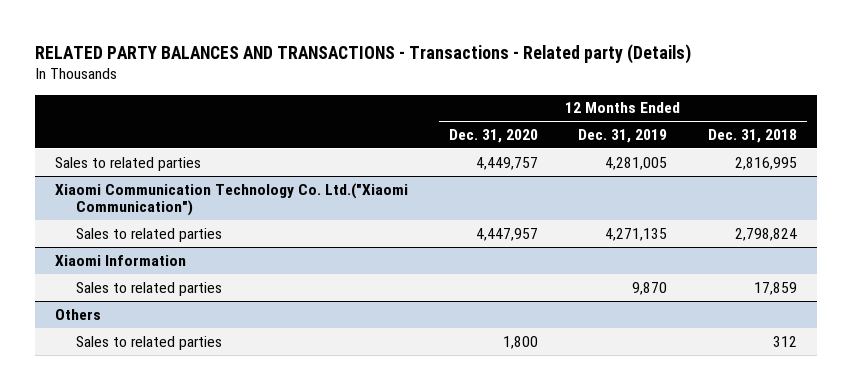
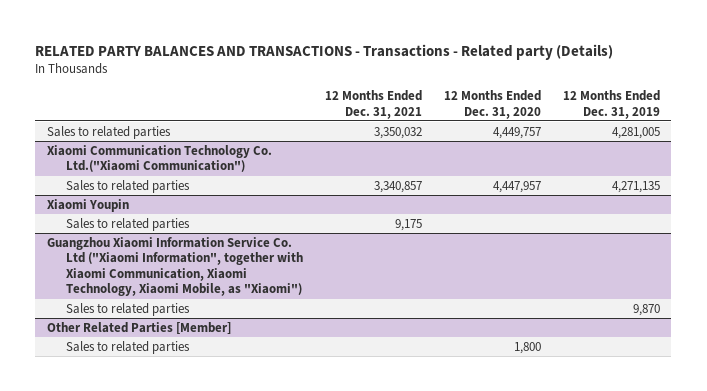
- | 12 Months Ended Dec. 31, 2020 | 12 Months Ended Dec. 31, 2019 | 12 Months Ended Dec. 31, 2018
+ | 12 Months Ended Dec. 31, 2021 | 12 Months Ended Dec. 31, 2020 | 12 Months Ended Dec. 31, 2019
- Xiaomi Information
+ Xiaomi Youpin
+ Sales to related parties | 9,175 | |
+ Guangzhou Xiaomi Information Service Co. Ltd ("Xiaomi Information", together with Xiaomi Communication, Xiaomi Technology, Xiaomi Mobile, as "Xiaomi")
- Others
+ Other Related Parties [Member]

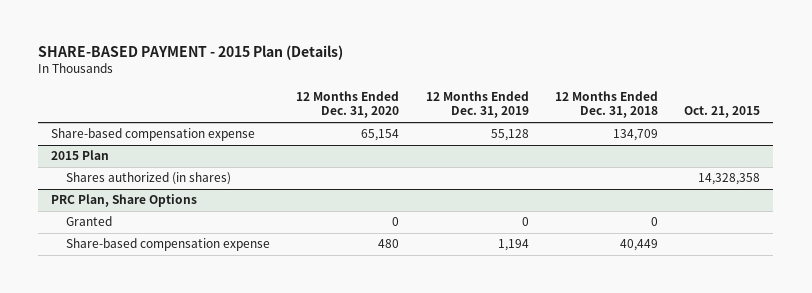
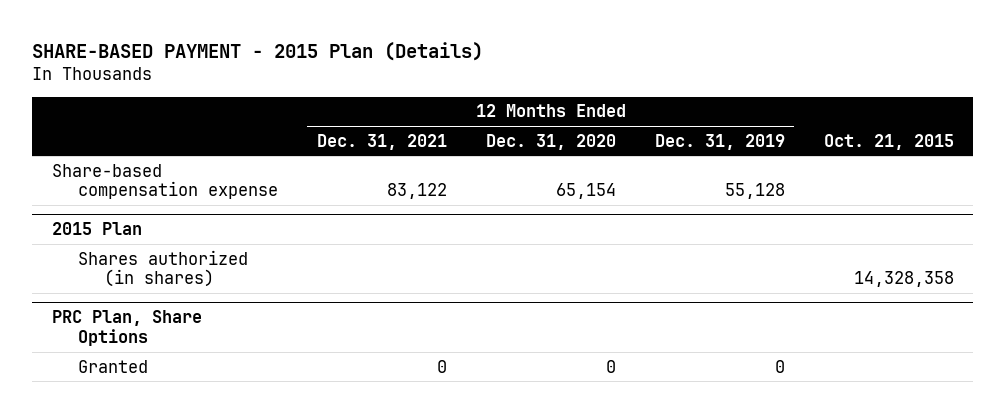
- | 12 Months Ended Dec. 31, 2020 | 12 Months Ended Dec. 31, 2019 | 12 Months Ended Dec. 31, 2018 | Oct. 21, 2015
+ | 12 Months Ended Dec. 31, 2021 | 12 Months Ended Dec. 31, 2020 | 12 Months Ended Dec. 31, 2019 | Oct. 21, 2015
@ PRC Plan, Share Options
- Share-based compensation expense | 480 | 1,194 | 40,449 |

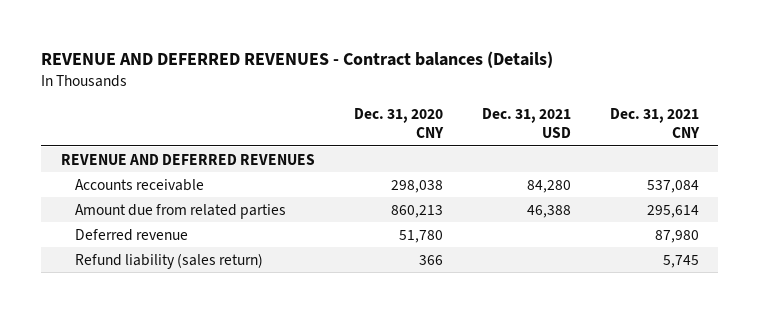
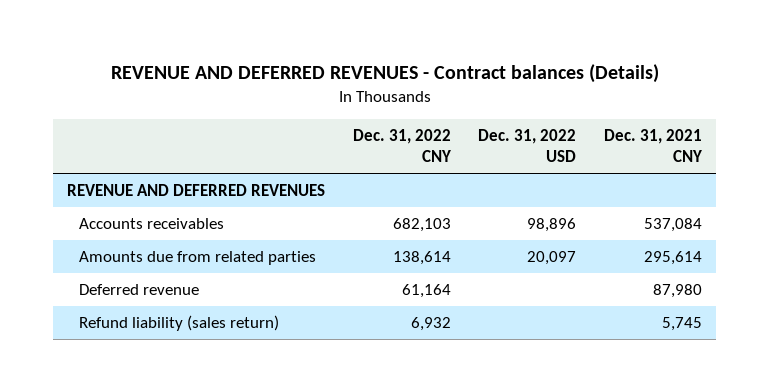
- | Dec. 31, 2020 CNY | Dec. 31, 2021 USD | Dec. 31, 2021 CNY
+ | Dec. 31, 2022 CNY | Dec. 31, 2022 USD | Dec. 31, 2021 CNY
- Accounts receivable | 298,038 | 84,280 | 537,084
- Amount due from related parties | 860,213 | 46,388 | 295,614
+ Accounts receivables | 682,103 | 98,896 | 537,084
+ Amounts due from related parties | 138,614 | 20,097 | 295,614

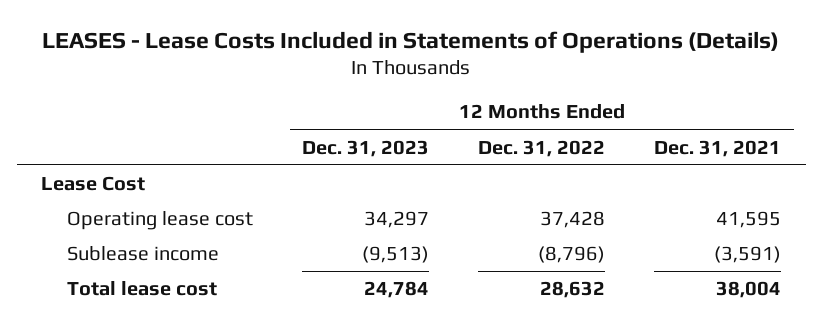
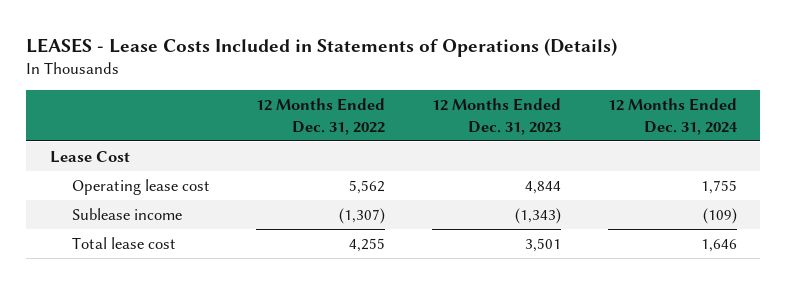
- | 12 Months Ended Dec. 31, 2023 | 12 Months Ended Dec. 31, 2022 | 12 Months Ended Dec. 31, 2021
+ | 12 Months Ended Dec. 31, 2022 | 12 Months Ended Dec. 31, 2023 | 12 Months Ended Dec. 31, 2024
- Operating lease cost | 34,297 | 37,428 | 41,595
- Sublease income | (9,513) | (8,796) | (3,591)
- Total lease cost | 24,784 | 28,632 | 38,004
+ Operating lease cost | 5,562 | 4,844 | 1,755
+ Sublease income | (1,307) | (1,343) | (109)
+ Total lease cost | 4,255 | 3,501 | 1,646

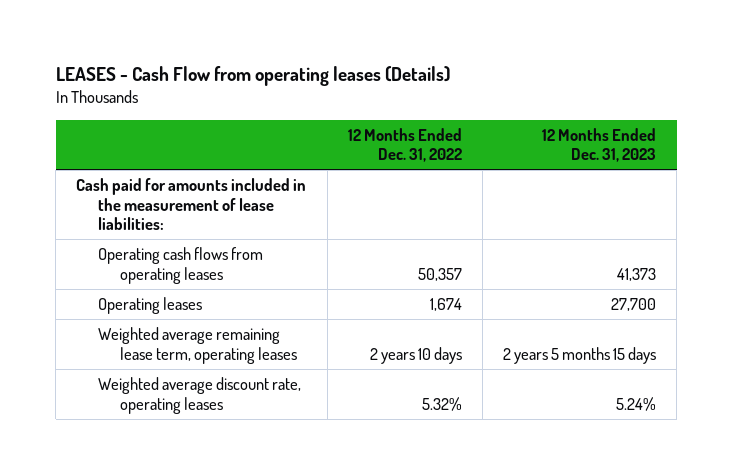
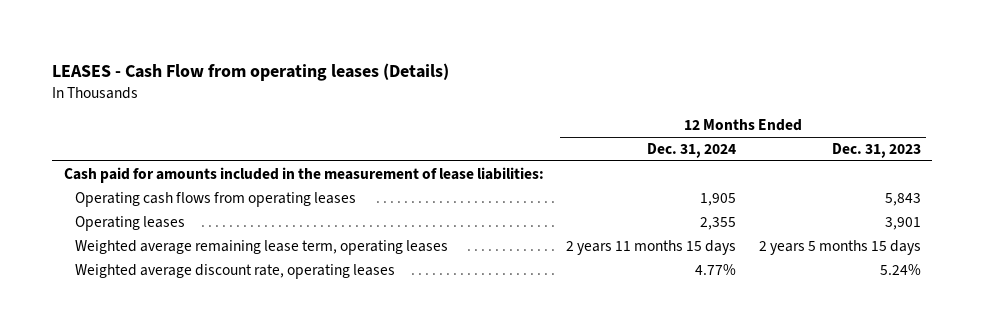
- | 12 Months Ended Dec. 31, 2022 | 12 Months Ended Dec. 31, 2023
+ | 12 Months Ended Dec. 31, 2024 | 12 Months Ended Dec. 31, 2023
- Operating cash flows from operating leases | 50,357 | 41,373
- Operating leases | 1,674 | 27,700
+ Operating cash flows from operating leases | 1,905 | 5,843
+ Operating leases | 2,355 | 3,901

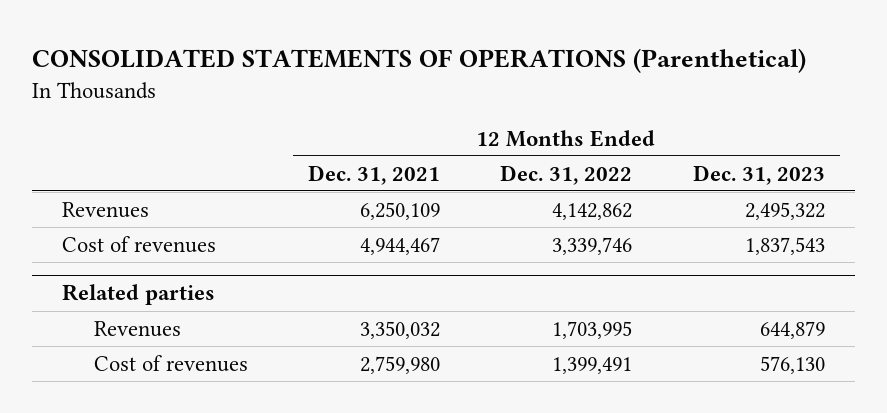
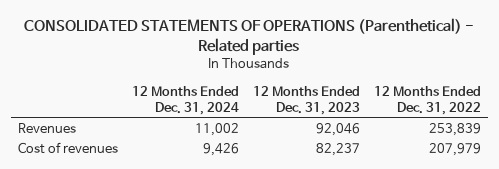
- CONSOLIDATED STATEMENTS OF OPERATIONS (Parenthetical)
+ CONSOLIDATED STATEMENTS OF OPERATIONS (Parenthetical) - Related parties
- | 12 Months Ended Dec. 31, 2021 | 12 Months Ended Dec. 31, 2022 | 12 Months Ended Dec. 31, 2023
+ | 12 Months Ended Dec. 31, 2024 | 12 Months Ended Dec. 31, 2023 | 12 Months Ended Dec. 31, 2022
- Revenues | 6,250,109 | 4,142,862 | 2,495,322
- Cost of revenues | 4,944,467 | 3,339,746 | 1,837,543
- Related parties
- Revenues | 3,350,032 | 1,703,995 | 644,879
- Cost of revenues | 2,759,980 | 1,399,491 | 576,130
+ Revenues | 11,002 | 92,046 | 253,839
+ Cost of revenues | 9,426 | 82,237 | 207,979

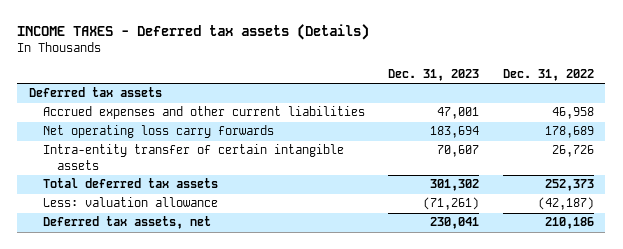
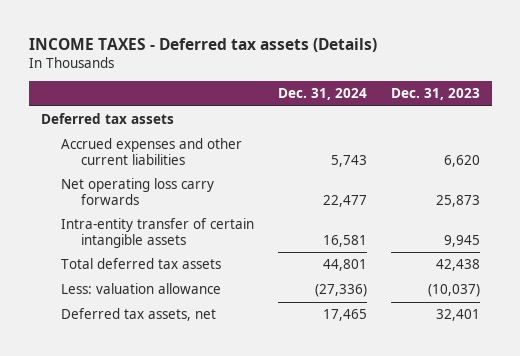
- | Dec. 31, 2023 | Dec. 31, 2022
+ | Dec. 31, 2024 | Dec. 31, 2023
- Accrued expenses and other current liabilities | 47,001 | 46,958
- Net operating loss carry forwards | 183,694 | 178,689
- Intra-entity transfer of certain intangible assets | 70,607 | 26,726
- Total deferred tax assets | 301,302 | 252,373
- Less: valuation allowance | (71,261) | (42,187)
- Deferred tax assets, net | 230,041 | 210,186
+ Accrued expenses and other current liabilities | 5,743 | 6,620
+ Net operating loss carry forwards | 22,477 | 25,873
+ Intra-entity transfer of certain intangible assets | 16,581 | 9,945
+ Total deferred tax assets | 44,801 | 42,438
+ Less: valuation allowance | (27,336) | (10,037)
+ Deferred tax assets, net | 17,465 | 32,401

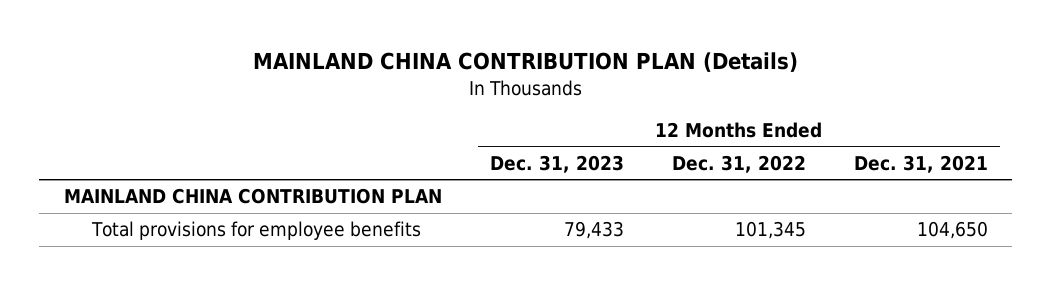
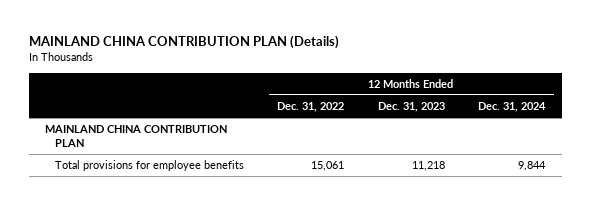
- | 12 Months Ended Dec. 31, 2023 | 12 Months Ended Dec. 31, 2022 | 12 Months Ended Dec. 31, 2021
+ | 12 Months Ended Dec. 31, 2022 | 12 Months Ended Dec. 31, 2023 | 12 Months Ended Dec. 31, 2024
- Total provisions for employee benefits | 79,433 | 101,345 | 104,650
+ Total provisions for employee benefits | 15,061 | 11,218 | 9,844

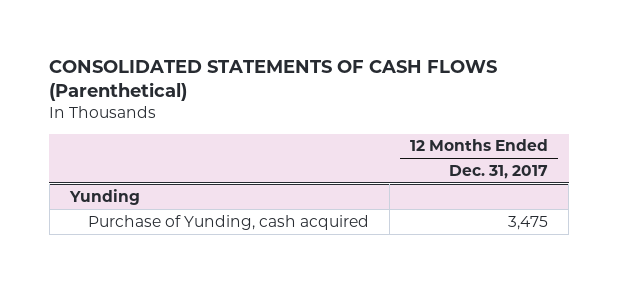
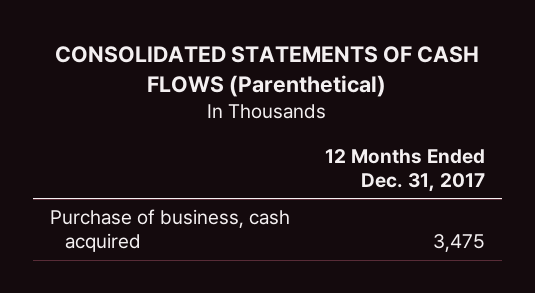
- Yunding
- Purchase of Yunding, cash acquired | 3,475
+ Purchase of business, cash acquired | 3,475

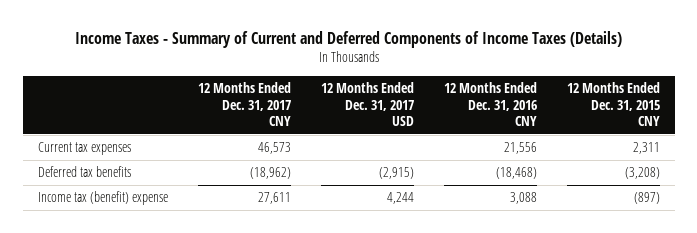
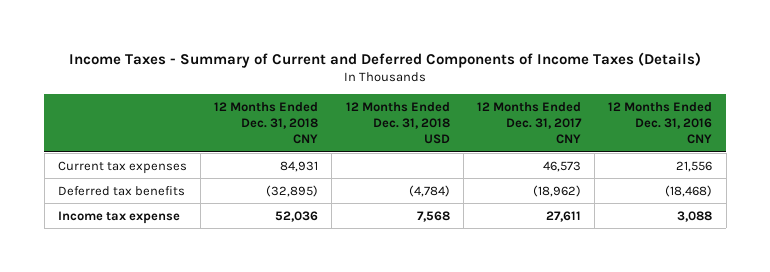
- | 12 Months Ended Dec. 31, 2017 CNY | 12 Months Ended Dec. 31, 2017 USD | 12 Months Ended Dec. 31, 2016 CNY | 12 Months Ended Dec. 31, 2015 CNY
+ | 12 Months Ended Dec. 31, 2018 CNY | 12 Months Ended Dec. 31, 2018 USD | 12 Months Ended Dec. 31, 2017 CNY | 12 Months Ended Dec. 31, 2016 CNY
- Income tax (benefit) expense | 27,611 | 4,244 | 3,088 | (897)
+ Income tax expense | 52,036 | 7,568 | 27,611 | 3,088

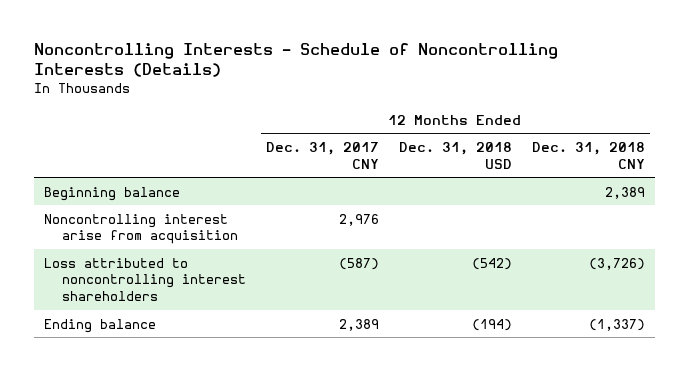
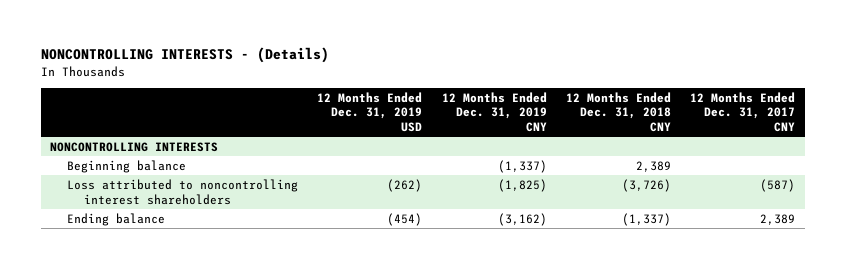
- Noncontrolling Interests - Schedule of Noncontrolling Interests (Details)
+ NONCONTROLLING INTERESTS - (Details)
- | 12 Months Ended Dec. 31, 2017 CNY | 12 Months Ended Dec. 31, 2018 USD | 12 Months Ended Dec. 31, 2018 CNY
+ | 12 Months Ended Dec. 31, 2019 USD | 12 Months Ended Dec. 31, 2019 CNY | 12 Months Ended Dec. 31, 2018 CNY | 12 Months Ended Dec. 31, 2017 CNY
+ NONCONTROLLING INTERESTS
- Noncontrolling interest arise from acquisition | 2,976 | |

